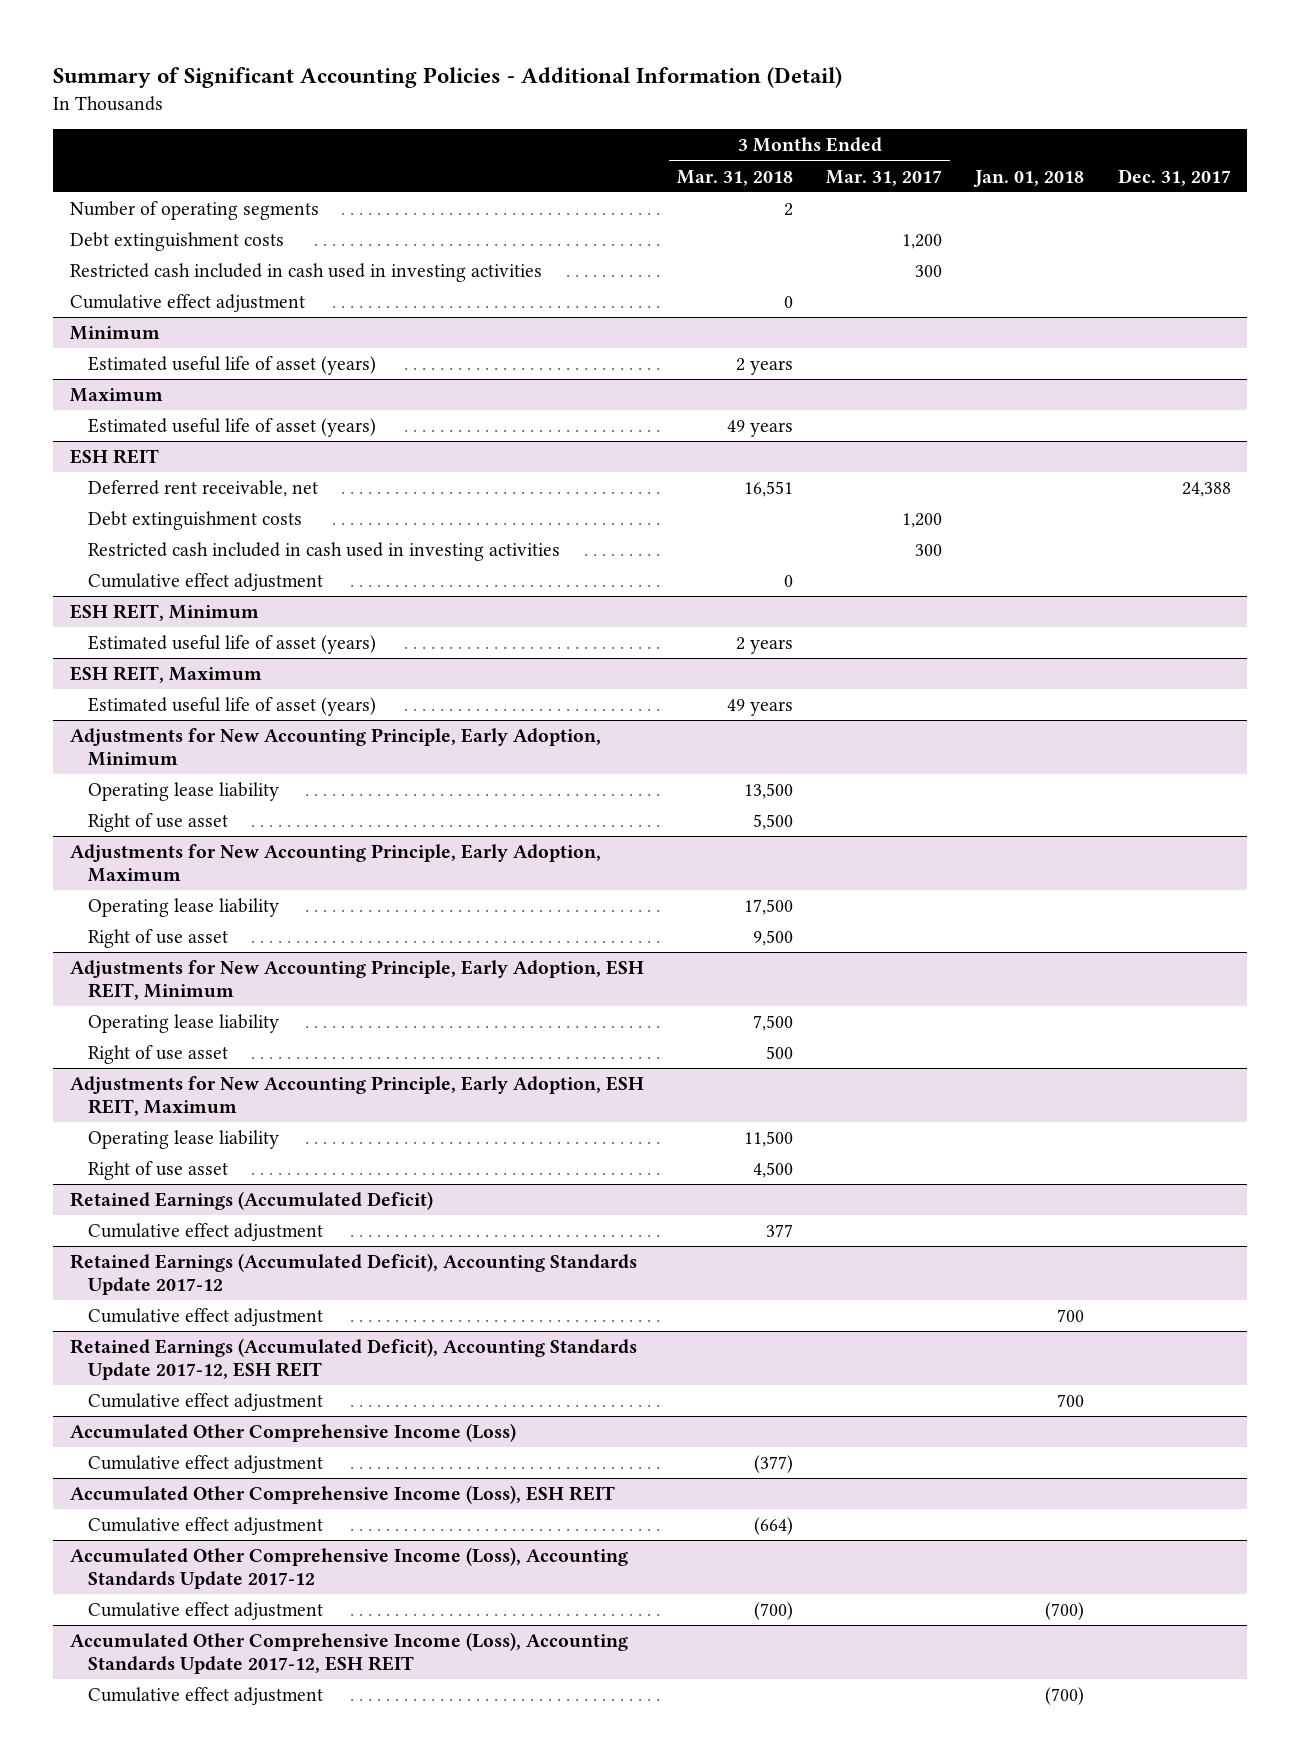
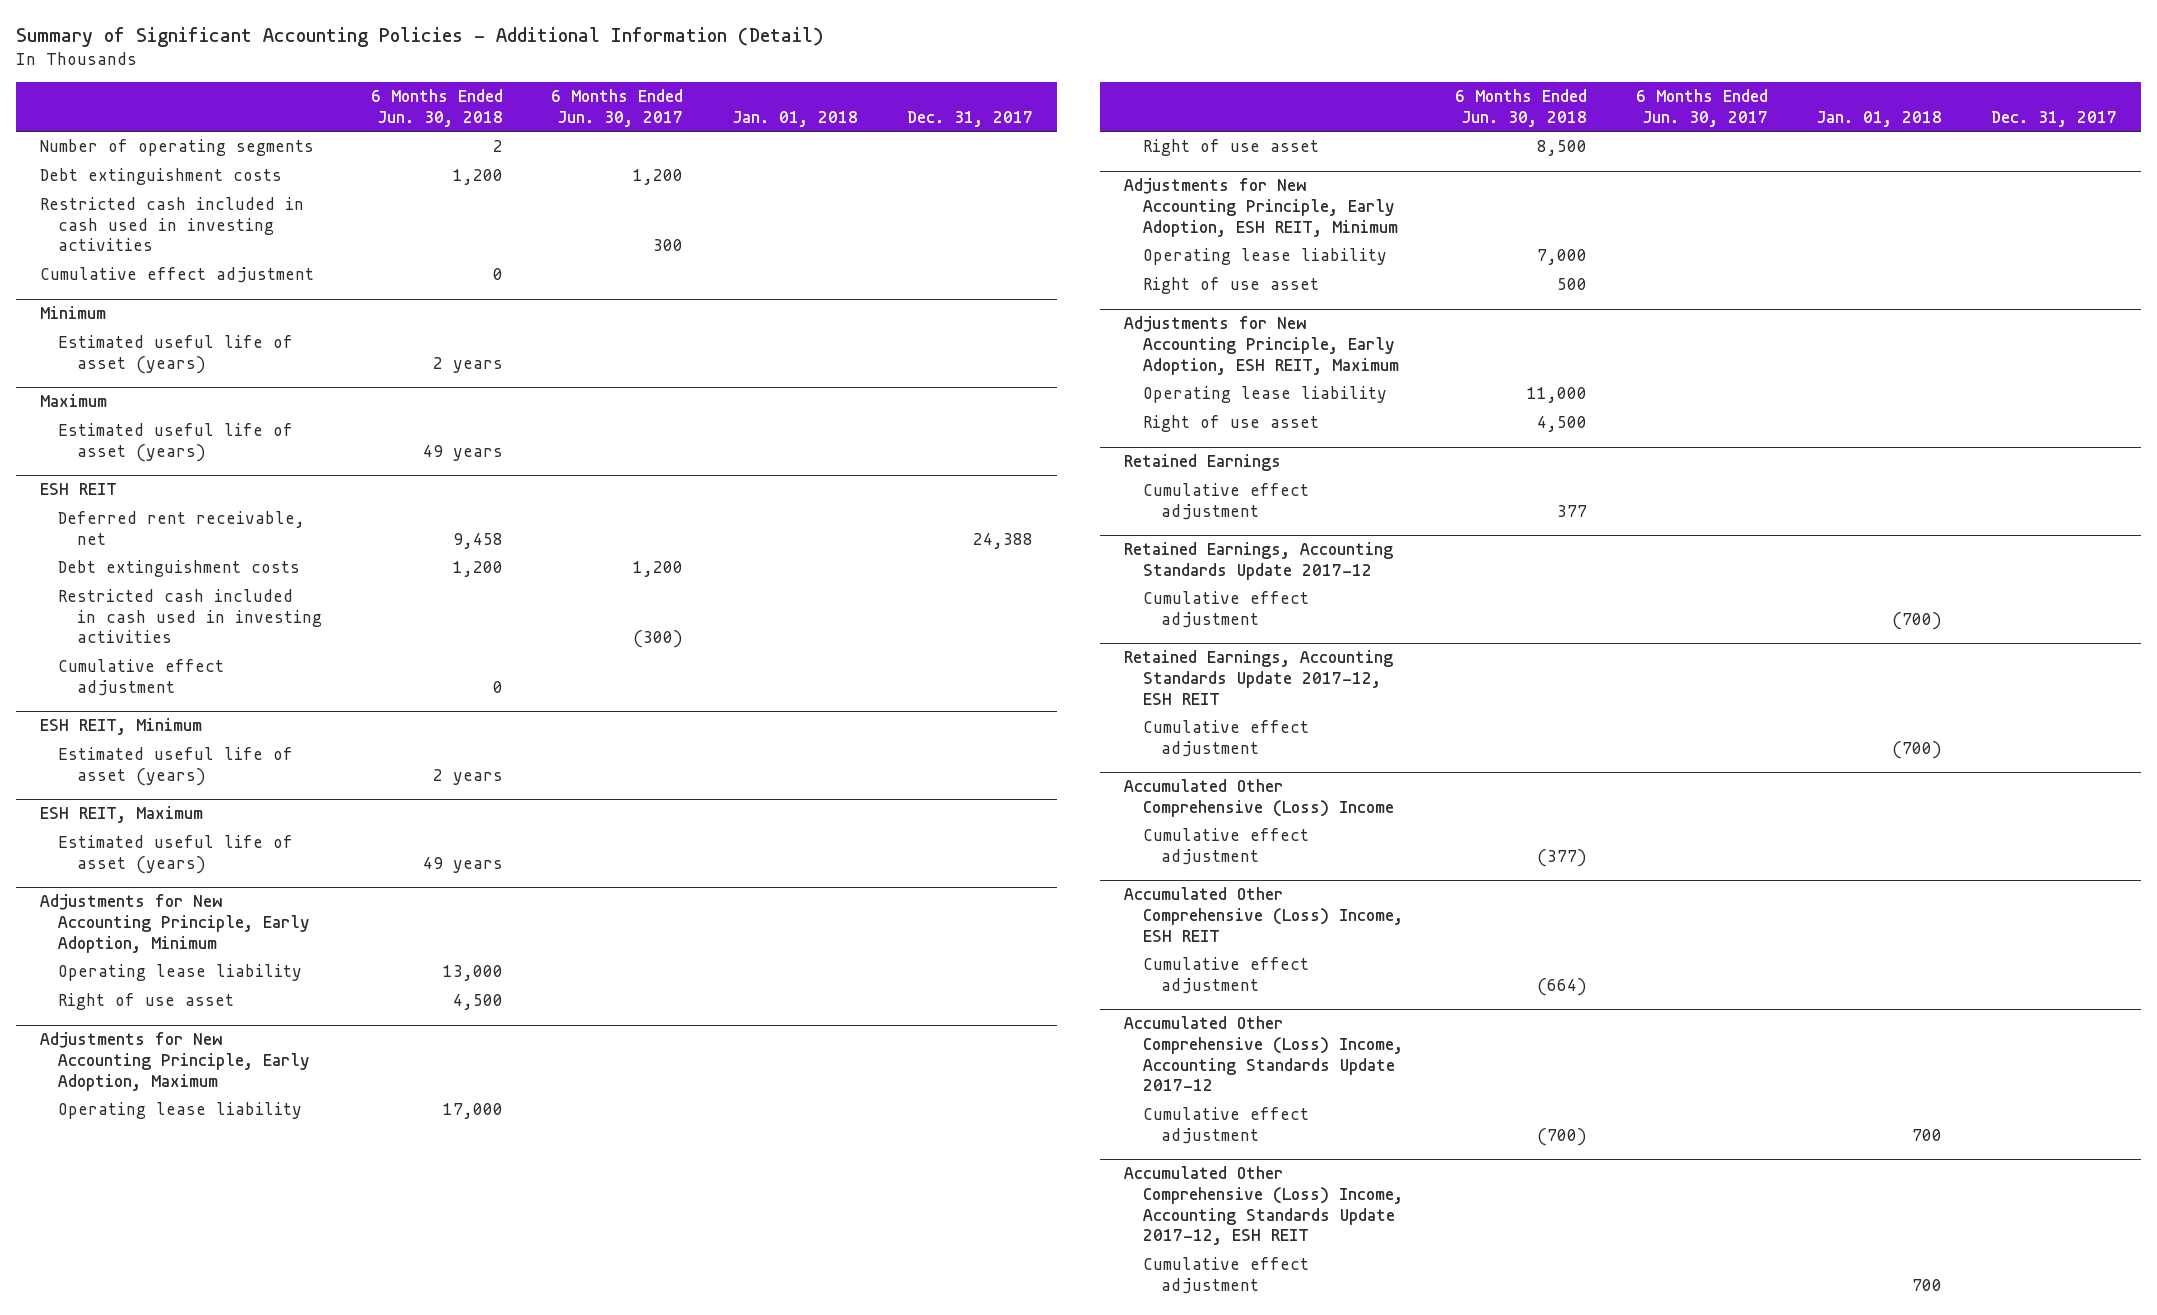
- | 3 Months Ended Mar. 31, 2018 | 3 Months Ended Mar. 31, 2017 | Jan. 01, 2018 | Dec. 31, 2017
+ | 6 Months Ended Jun. 30, 2018 | 6 Months Ended Jun. 30, 2017 | Jan. 01, 2018 | Dec. 31, 2017
- Retained Earnings (Accumulated Deficit)
+ Retained Earnings
- Retained Earnings (Accumulated Deficit), Accounting Standards Update 2017-12
- Cumulative effect adjustment | | | 700 |
- Retained Earnings (Accumulated Deficit), Accounting Standards Update 2017-12, ESH REIT
- Cumulative effect adjustment | | | 700 |
- Accumulated Other Comprehensive Income (Loss)
+ Retained Earnings, Accounting Standards Update 2017-12
+ Cumulative effect adjustment | | | (700) |
+ Retained Earnings, Accounting Standards Update 2017-12, ESH REIT
+ Cumulative effect adjustment | | | (700) |
+ Accumulated Other Comprehensive (Loss) Income
- Accumulated Other Comprehensive Income (Loss), ESH REIT
+ Accumulated Other Comprehensive (Loss) Income, ESH REIT
- Accumulated Other Comprehensive Income (Loss), Accounting Standards Update 2017-12
- Cumulative effect adjustment | (700) | | (700) |
- Accumulated Other Comprehensive Income (Loss), Accounting Standards Update 2017-12, ESH REIT
- Cumulative effect adjustment | | | (700) |
+ Accumulated Other Comprehensive (Loss) Income, Accounting Standards Update 2017-12
+ Cumulative effect adjustment | (700) | | 700 |
+ Accumulated Other Comprehensive (Loss) Income, Accounting Standards Update 2017-12, ESH REIT
+ Cumulative effect adjustment | | | 700 |

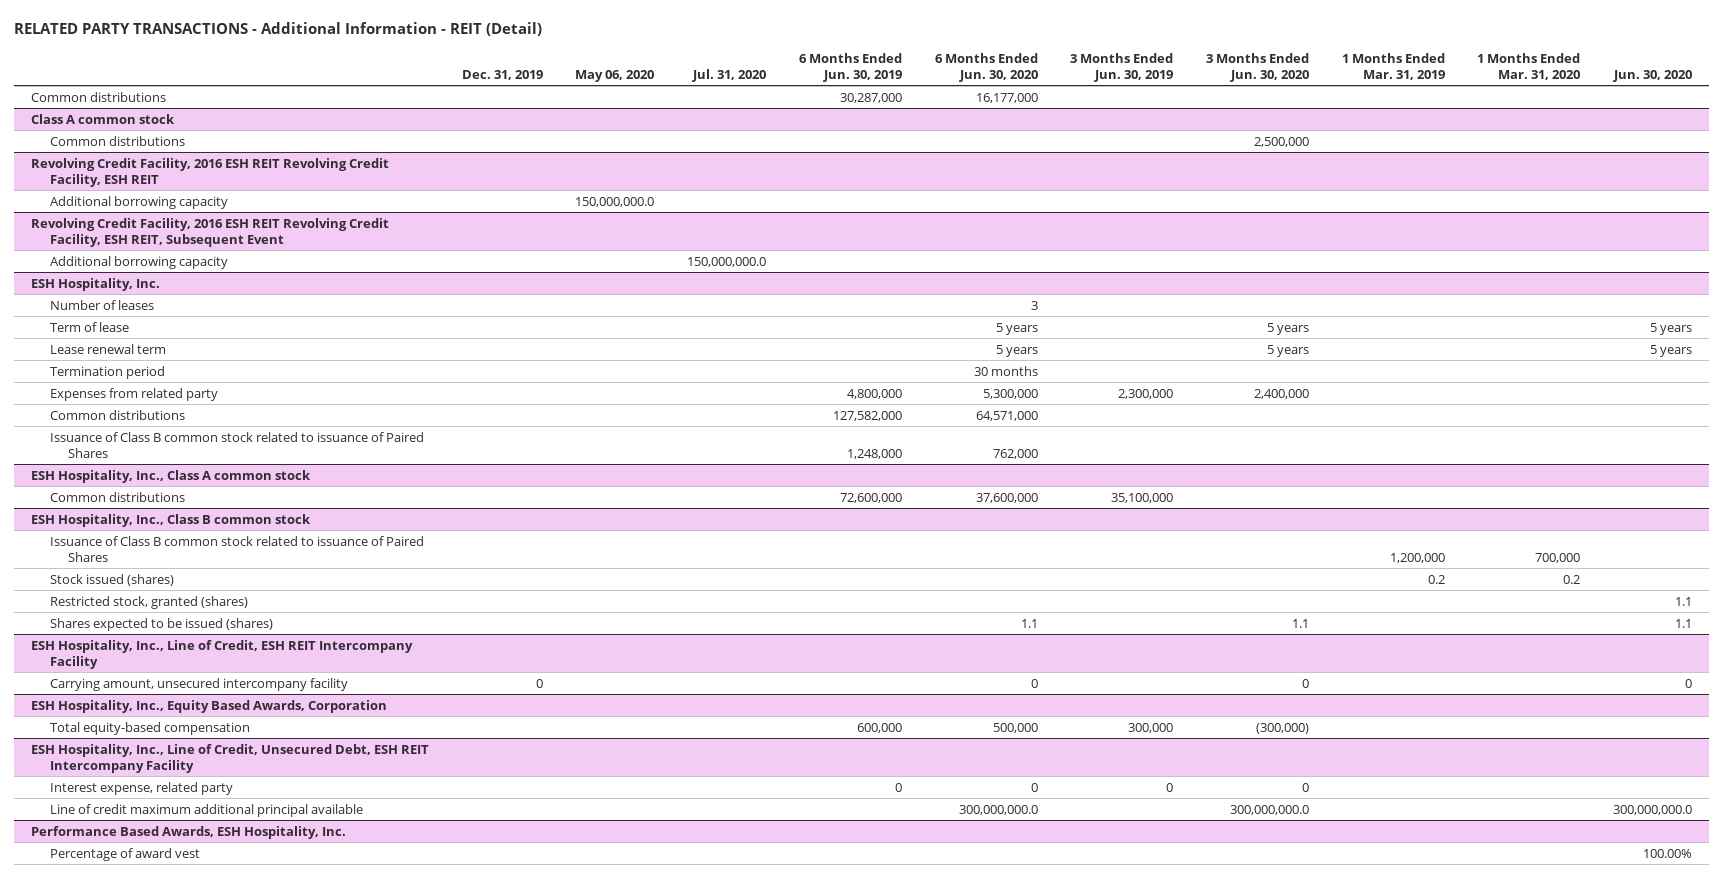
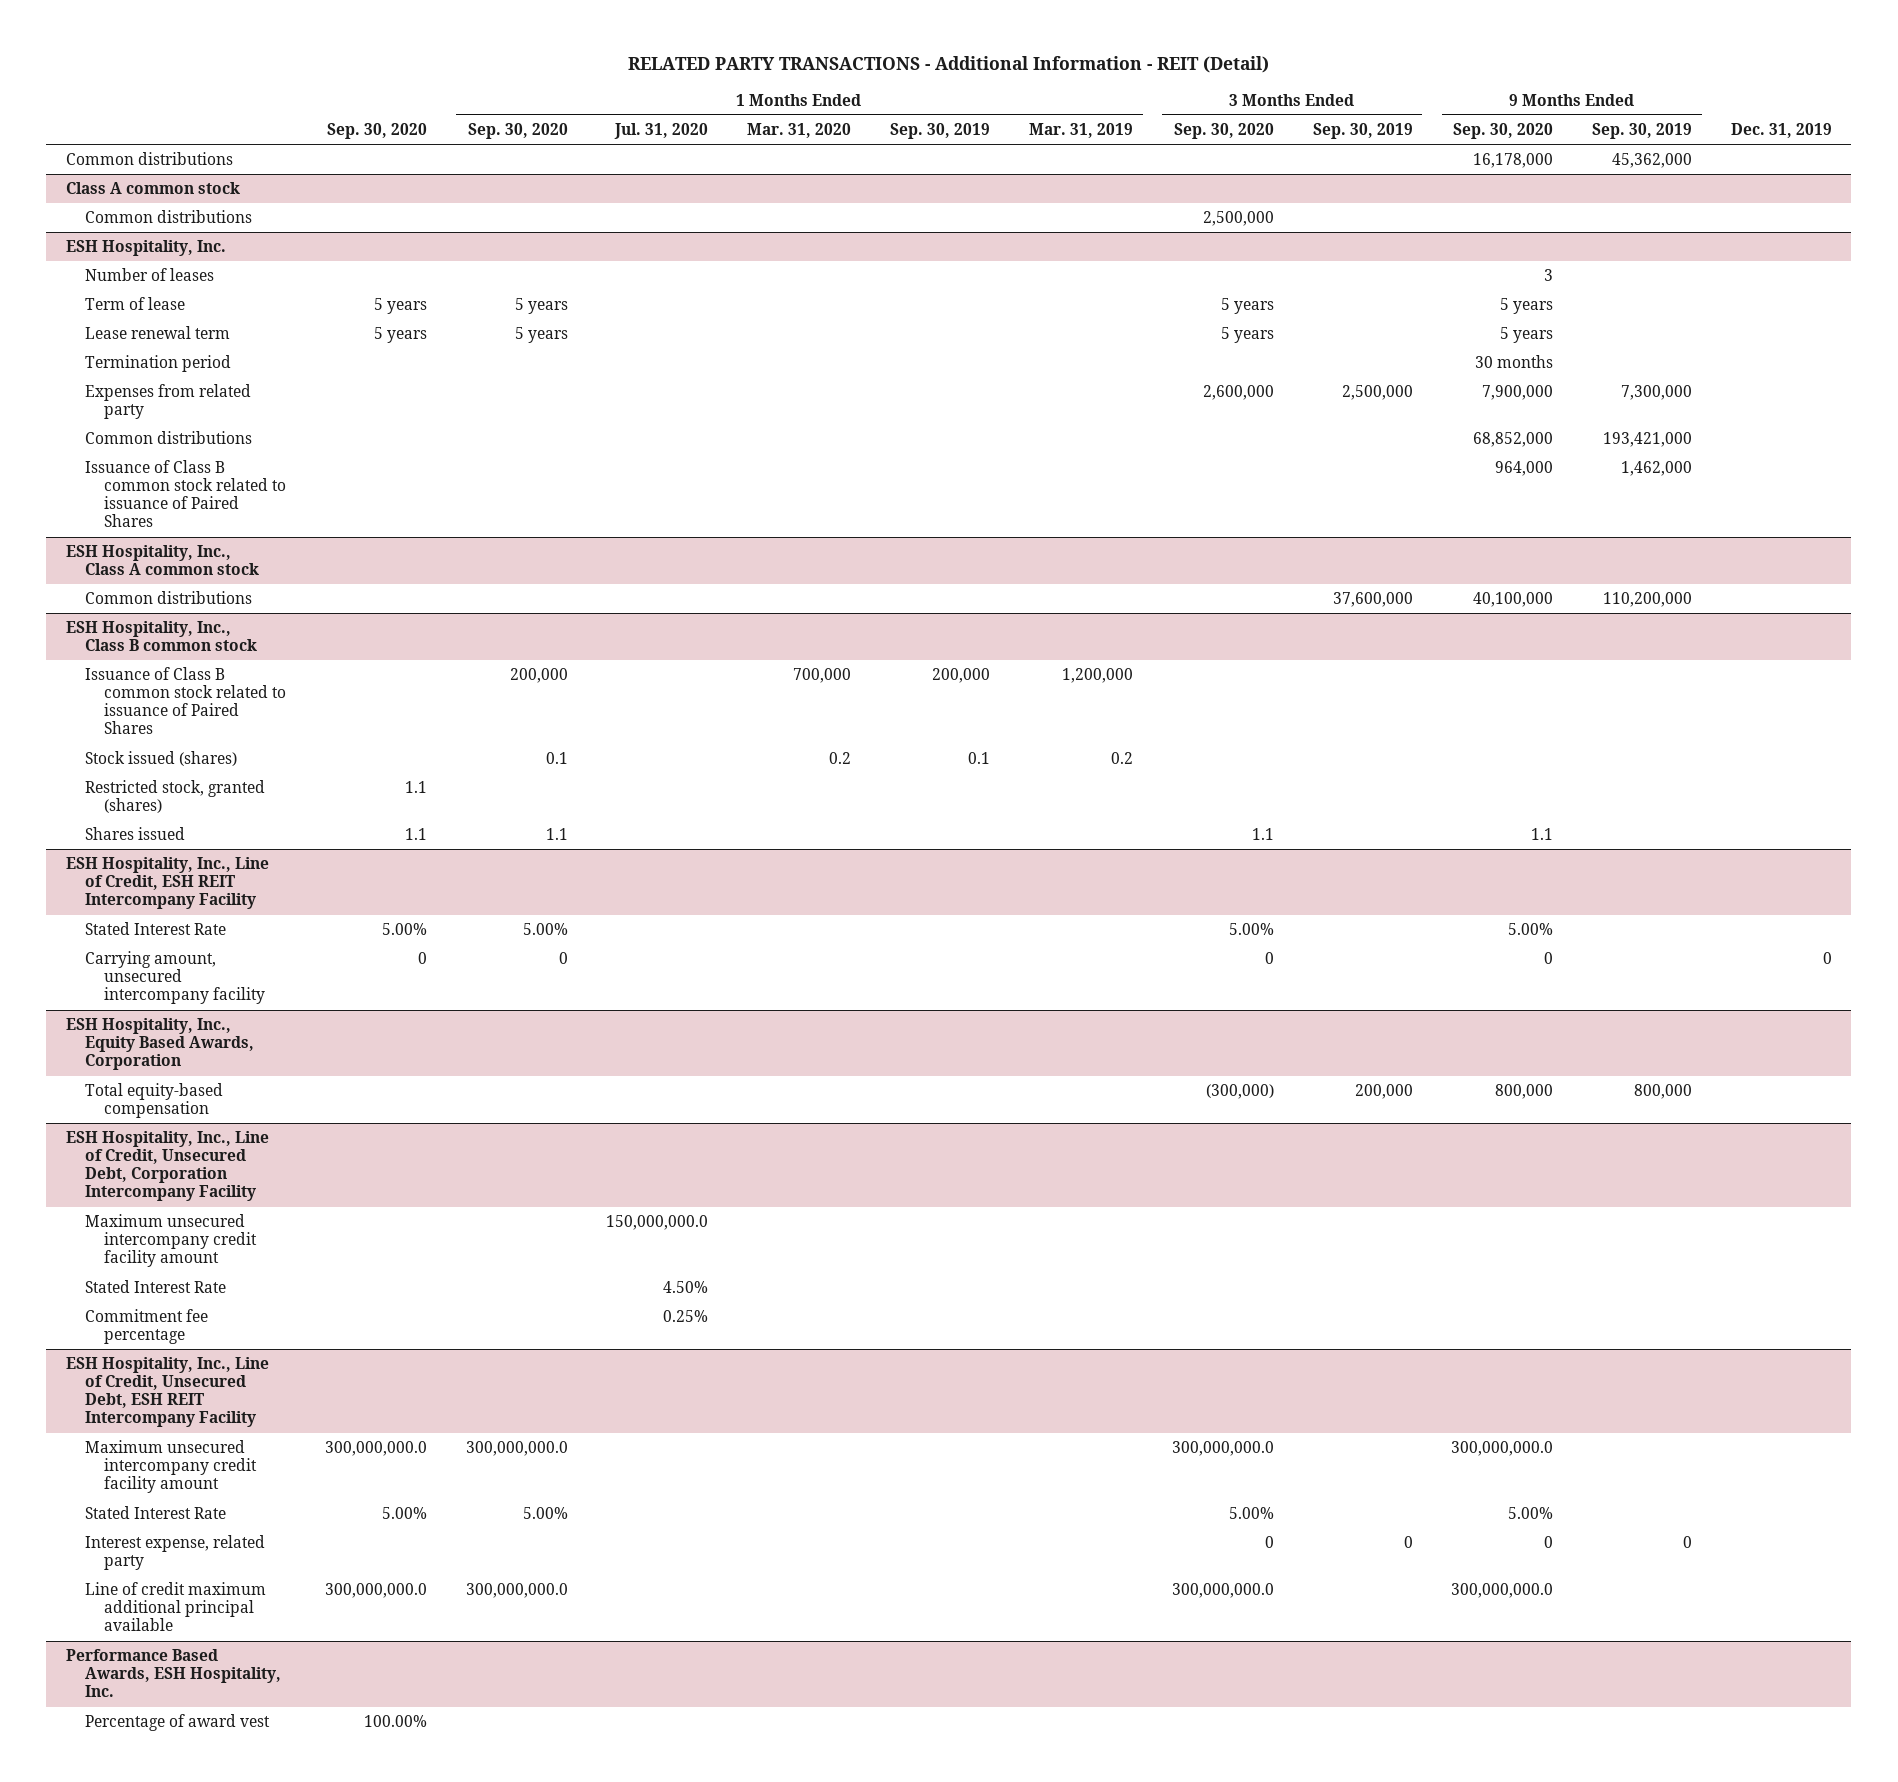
- | Dec. 31, 2019 | May 06, 2020 | Jul. 31, 2020 | 6 Months Ended Jun. 30, 2019 | 6 Months Ended Jun. 30, 2020 | 3 Months Ended Jun. 30, 2019 | 3 Months Ended Jun. 30, 2020 | 1 Months Ended Mar. 31, 2019 | 1 Months Ended Mar. 31, 2020 | Jun. 30, 2020
+ | Sep. 30, 2020 | 1 Months Ended Sep. 30, 2020 | 1 Months Ended Jul. 31, 2020 | 1 Months Ended Mar. 31, 2020 | 1 Months Ended Sep. 30, 2019 | 1 Months Ended Mar. 31, 2019 | 3 Months Ended Sep. 30, 2020 | 3 Months Ended Sep. 30, 2019 | 9 Months Ended Sep. 30, 2020 | 9 Months Ended Sep. 30, 2019 | Dec. 31, 2019
- Revolving Credit Facility, 2016 ESH REIT Revolving Credit Facility, ESH REIT
- Additional borrowing capacity | | 150,000,000.0 | | | | | | | |
- Revolving Credit Facility, 2016 ESH REIT Revolving Credit Facility, ESH REIT, Subsequent Event
- Additional borrowing capacity | | | 150,000,000.0 | | | | | | |
@ ESH Hospitality, Inc., Class B common stock
- Shares expected to be issued (shares) | | | | | 1.1 | | 1.1 | | | 1.1
+ Shares issued | 1.1 | 1.1 | | | | | 1.1 | | 1.1 | |
@ ESH Hospitality, Inc., Line of Credit, ESH REIT Intercompany Facility
+ Stated Interest Rate | 5.00% | 5.00% | | | | | 5.00% | | 5.00% | |
+ ESH Hospitality, Inc., Line of Credit, Unsecured Debt, Corporation Intercompany Facility
+ Maximum unsecured intercompany credit facility amount | | | 150,000,000.0 | | | | | | | |
+ Stated Interest Rate | | | 4.50% | | | | | | | |
+ Commitment fee percentage | | | 0.25% | | | | | | | |
@ ESH Hospitality, Inc., Line of Credit, Unsecured Debt, ESH REIT Intercompany Facility
+ Maximum unsecured intercompany credit facility amount | 300,000,000.0 | 300,000,000.0 | | | | | 300,000,000.0 | | 300,000,000.0 | |
+ Stated Interest Rate | 5.00% | 5.00% | | | | | 5.00% | | 5.00% | |

